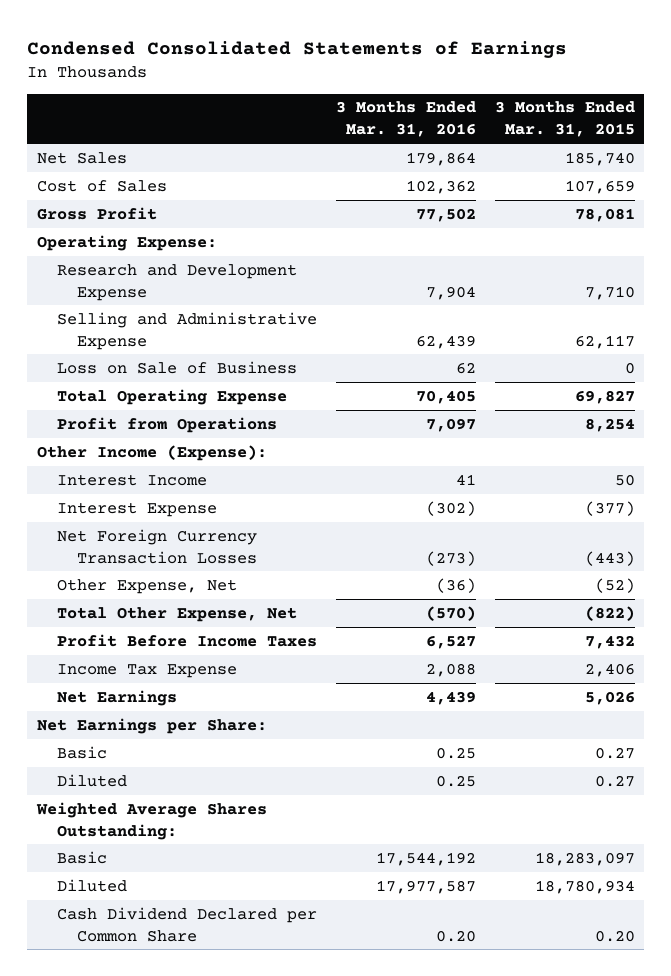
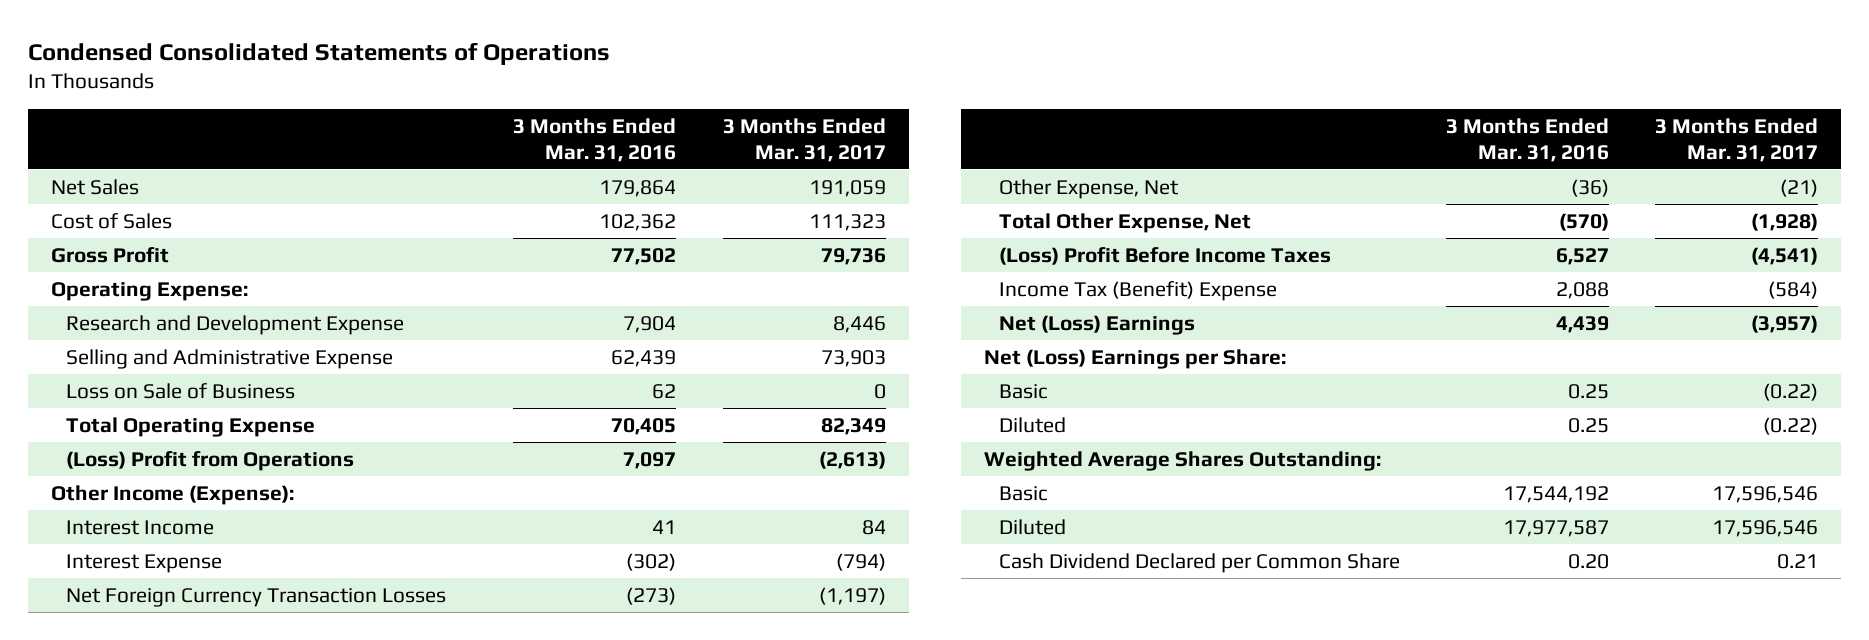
- Condensed Consolidated Statements of Earnings
+ Condensed Consolidated Statements of Operations
- | 3 Months Ended Mar. 31, 2016 | 3 Months Ended Mar. 31, 2015
+ | 3 Months Ended Mar. 31, 2016 | 3 Months Ended Mar. 31, 2017
- Profit from Operations | 7,097 | 8,254
+ (Loss) Profit from Operations | 7,097 | (2,613)
- Profit Before Income Taxes | 6,527 | 7,432
- Income Tax Expense | 2,088 | 2,406
- Net Earnings | 4,439 | 5,026
- Net Earnings per Share:
+ (Loss) Profit Before Income Taxes | 6,527 | (4,541)
+ Income Tax (Benefit) Expense | 2,088 | (584)
+ Net (Loss) Earnings | 4,439 | (3,957)
+ Net (Loss) Earnings per Share:

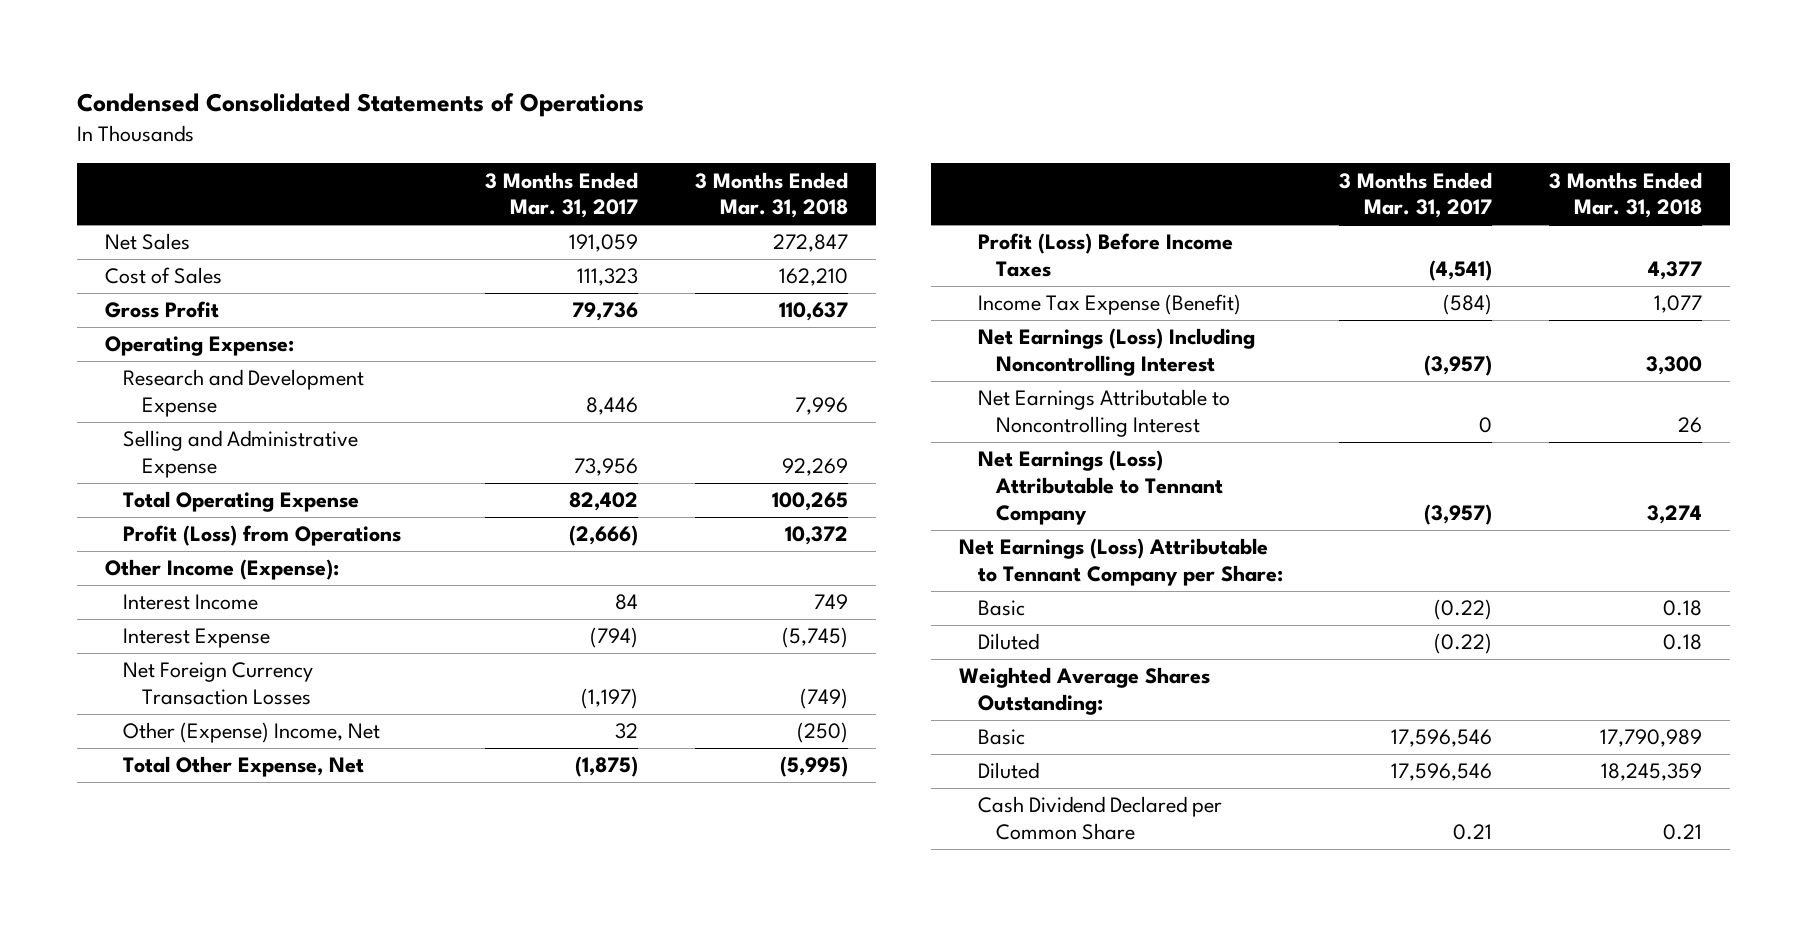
- | 3 Months Ended Mar. 31, 2016 | 3 Months Ended Mar. 31, 2017
+ | 3 Months Ended Mar. 31, 2017 | 3 Months Ended Mar. 31, 2018
- Selling and Administrative Expense | 62,439 | 73,903
- Loss on Sale of Business | 62 | 0
- Total Operating Expense | 70,405 | 82,349
- (Loss) Profit from Operations | 7,097 | (2,613)
+ Selling and Administrative Expense | 73,956 | 92,269
+ Total Operating Expense | 82,402 | 100,265
+ Profit (Loss) from Operations | (2,666) | 10,372
- Other Expense, Net | (36) | (21)
- Total Other Expense, Net | (570) | (1,928)
- (Loss) Profit Before Income Taxes | 6,527 | (4,541)
- Income Tax (Benefit) Expense | 2,088 | (584)
- Net (Loss) Earnings | 4,439 | (3,957)
- Net (Loss) Earnings per Share:
+ Other (Expense) Income, Net | 32 | (250)
+ Total Other Expense, Net | (1,875) | (5,995)
+ Profit (Loss) Before Income Taxes | (4,541) | 4,377
+ Income Tax Expense (Benefit) | (584) | 1,077
+ Net Earnings (Loss) Including Noncontrolling Interest | (3,957) | 3,300
+ Net Earnings Attributable to Noncontrolling Interest | 0 | 26
+ Net Earnings (Loss) Attributable to Tennant Company | (3,957) | 3,274
+ Net Earnings (Loss) Attributable to Tennant Company per Share:

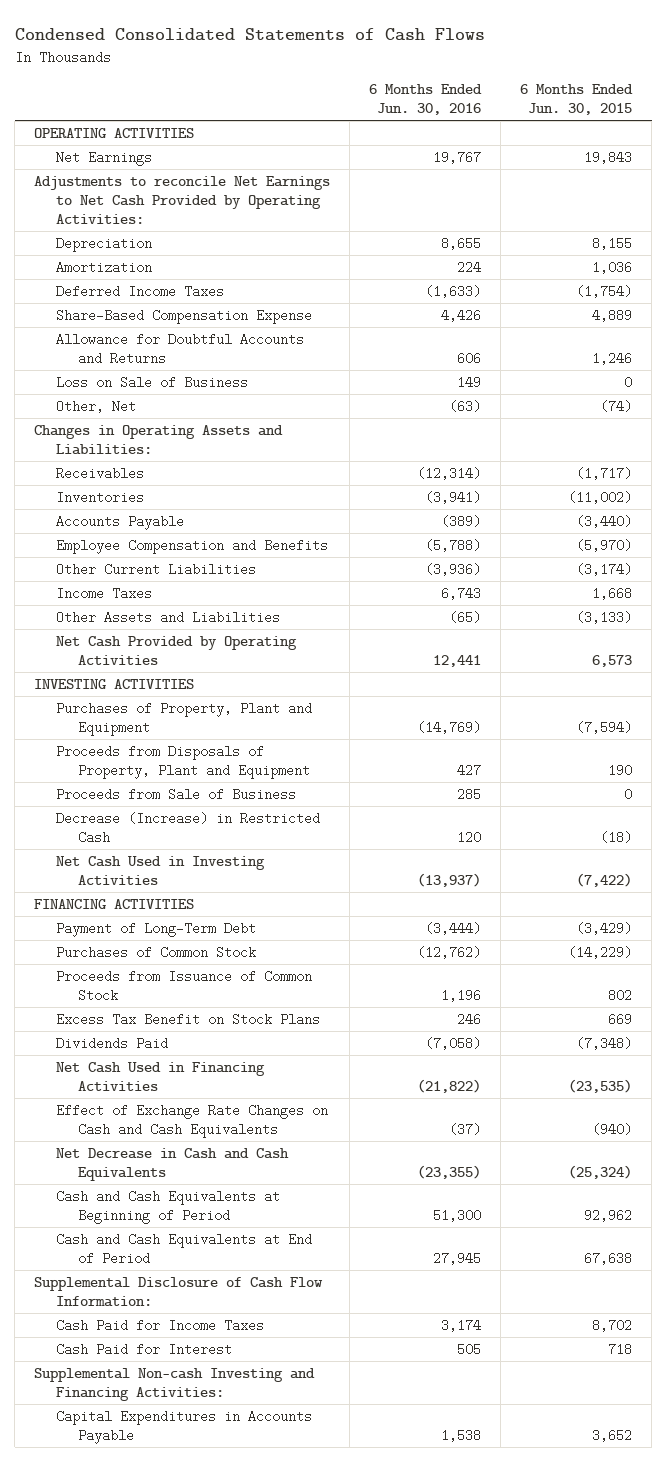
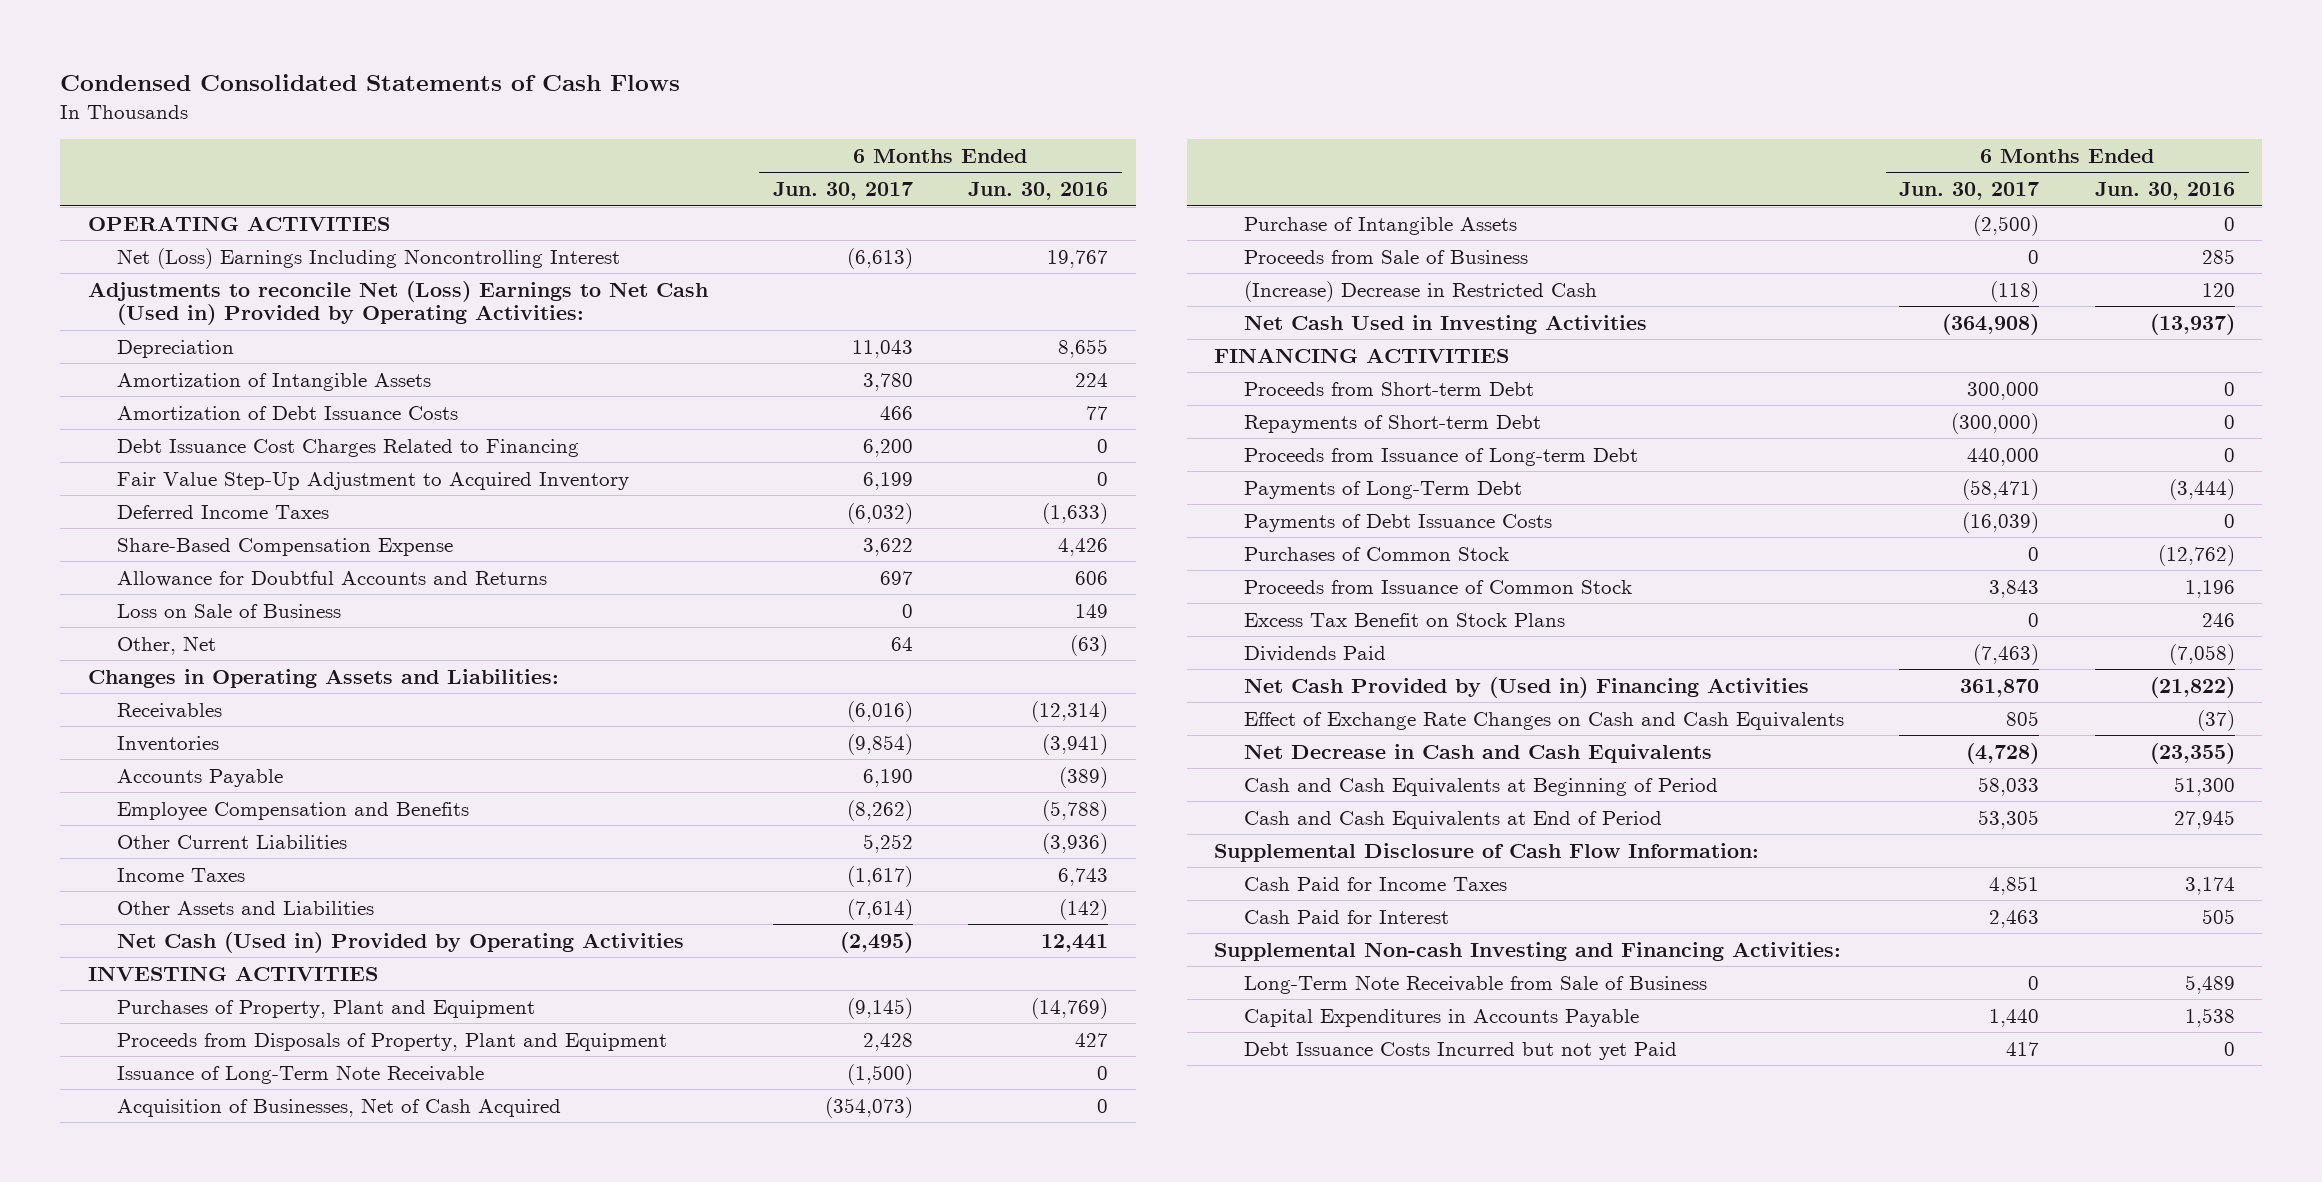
- | 6 Months Ended Jun. 30, 2016 | 6 Months Ended Jun. 30, 2015
+ | 6 Months Ended Jun. 30, 2017 | 6 Months Ended Jun. 30, 2016
- Net Earnings | 19,767 | 19,843
- Adjustments to reconcile Net Earnings to Net Cash Provided by Operating Activities:
+ Net (Loss) Earnings Including Noncontrolling Interest | (6,613) | 19,767
+ Adjustments to reconcile Net (Loss) Earnings to Net Cash (Used in) Provided by Operating Activities:
- Amortization | 224 | 1,036
+ Amortization of Intangible Assets | 3,780 | 224
+ Amortization of Debt Issuance Costs | 466 | 77
+ Debt Issuance Cost Charges Related to Financing | 6,200 | 0
+ Fair Value Step-Up Adjustment to Acquired Inventory | 6,199 | 0
- Other Assets and Liabilities | (65) | (3,133)
- Net Cash Provided by Operating Activities | 12,441 | 6,573
+ Other Assets and Liabilities | (7,614) | (142)
+ Net Cash (Used in) Provided by Operating Activities | (2,495) | 12,441
+ Issuance of Long-Term Note Receivable | (1,500) | 0
+ Acquisition of Businesses, Net of Cash Acquired | (354,073) | 0
+ Purchase of Intangible Assets | (2,500) | 0
- Decrease (Increase) in Restricted Cash | 120 | (18)
+ (Increase) Decrease in Restricted Cash | (118) | 120
- Payment of Long-Term Debt | (3,444) | (3,429)
+ Proceeds from Short-term Debt | 300,000 | 0
+ Repayments of Short-term Debt | (300,000) | 0
+ Proceeds from Issuance of Long-term Debt | 440,000 | 0
+ Payments of Long-Term Debt | (58,471) | (3,444)
+ Payments of Debt Issuance Costs | (16,039) | 0
- Net Cash Used in Financing Activities | (21,822) | (23,535)
+ Net Cash Provided by (Used in) Financing Activities | 361,870 | (21,822)
+ Long-Term Note Receivable from Sale of Business | 0 | 5,489
+ Debt Issuance Costs Incurred but not yet Paid | 417 | 0

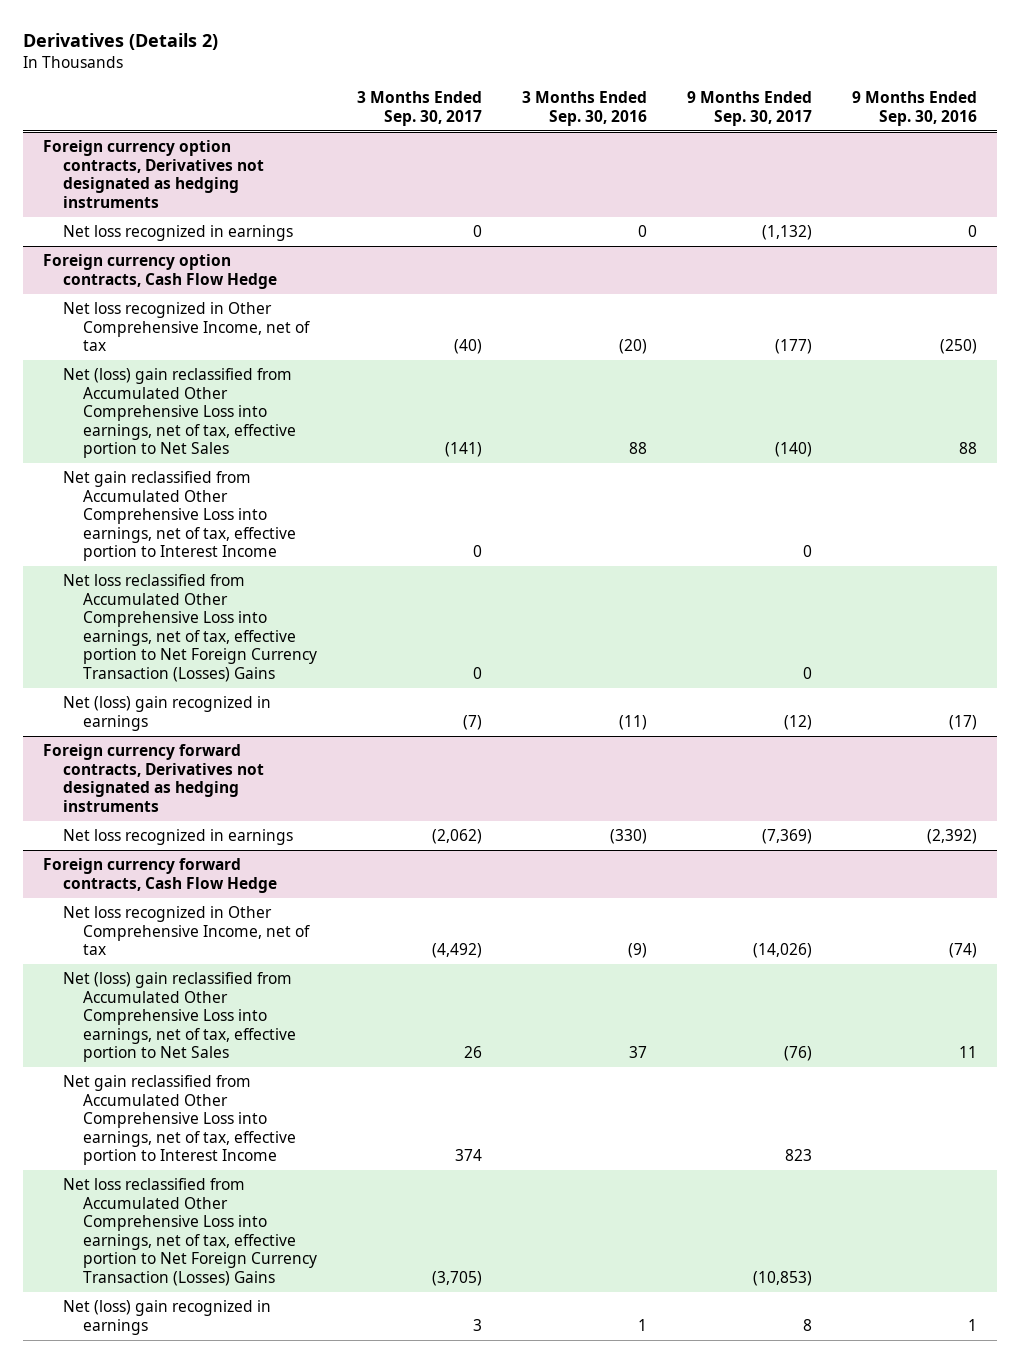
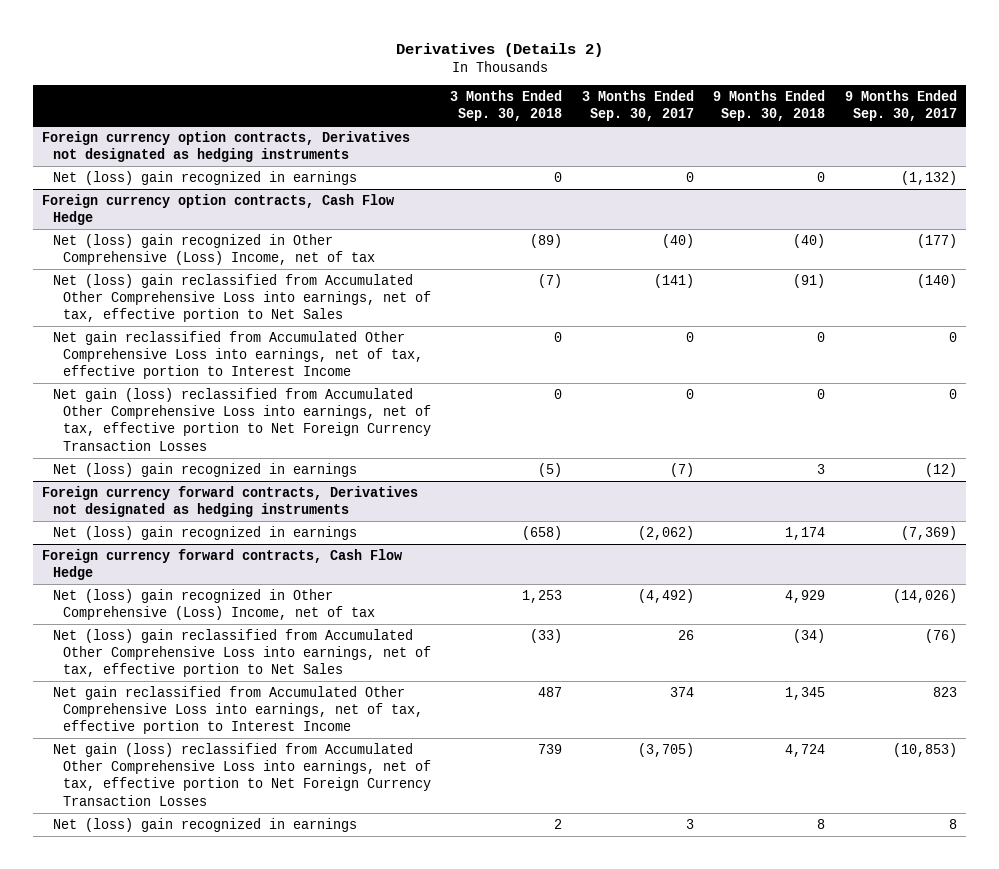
- | 3 Months Ended Sep. 30, 2017 | 3 Months Ended Sep. 30, 2016 | 9 Months Ended Sep. 30, 2017 | 9 Months Ended Sep. 30, 2016
+ | 3 Months Ended Sep. 30, 2018 | 3 Months Ended Sep. 30, 2017 | 9 Months Ended Sep. 30, 2018 | 9 Months Ended Sep. 30, 2017
@ Foreign currency option contracts, Derivatives not designated as hedging instruments
- Net loss recognized in earnings | 0 | 0 | (1,132) | 0
+ Net (loss) gain recognized in earnings | 0 | 0 | 0 | (1,132)
@ Foreign currency option contracts, Cash Flow Hedge
- Net loss recognized in Other Comprehensive Income, net of tax | (40) | (20) | (177) | (250)
+ Net (loss) gain recognized in Other Comprehensive (Loss) Income, net of tax | (89) | (40) | (40) | (177)
- Net loss reclassified from Accumulated Other Comprehensive Loss into earnings, net of tax, effective portion to Net Foreign Currency Transaction (Losses) Gains | 0 | | 0 |
+ Net gain (loss) reclassified from Accumulated Other Comprehensive Loss into earnings, net of tax, effective portion to Net Foreign Currency Transaction Losses | 0 | 0 | 0 | 0
@ Foreign currency forward contracts, Derivatives not designated as hedging instruments
- Net loss recognized in earnings | (2,062) | (330) | (7,369) | (2,392)
+ Net (loss) gain recognized in earnings | (658) | (2,062) | 1,174 | (7,369)
@ Foreign currency forward contracts, Cash Flow Hedge
- Net loss recognized in Other Comprehensive Income, net of tax | (4,492) | (9) | (14,026) | (74)
+ Net (loss) gain recognized in Other Comprehensive (Loss) Income, net of tax | 1,253 | (4,492) | 4,929 | (14,026)
- Net loss reclassified from Accumulated Other Comprehensive Loss into earnings, net of tax, effective portion to Net Foreign Currency Transaction (Losses) Gains | (3,705) | | (10,853) |
+ Net gain (loss) reclassified from Accumulated Other Comprehensive Loss into earnings, net of tax, effective portion to Net Foreign Currency Transaction Losses | 739 | (3,705) | 4,724 | (10,853)

